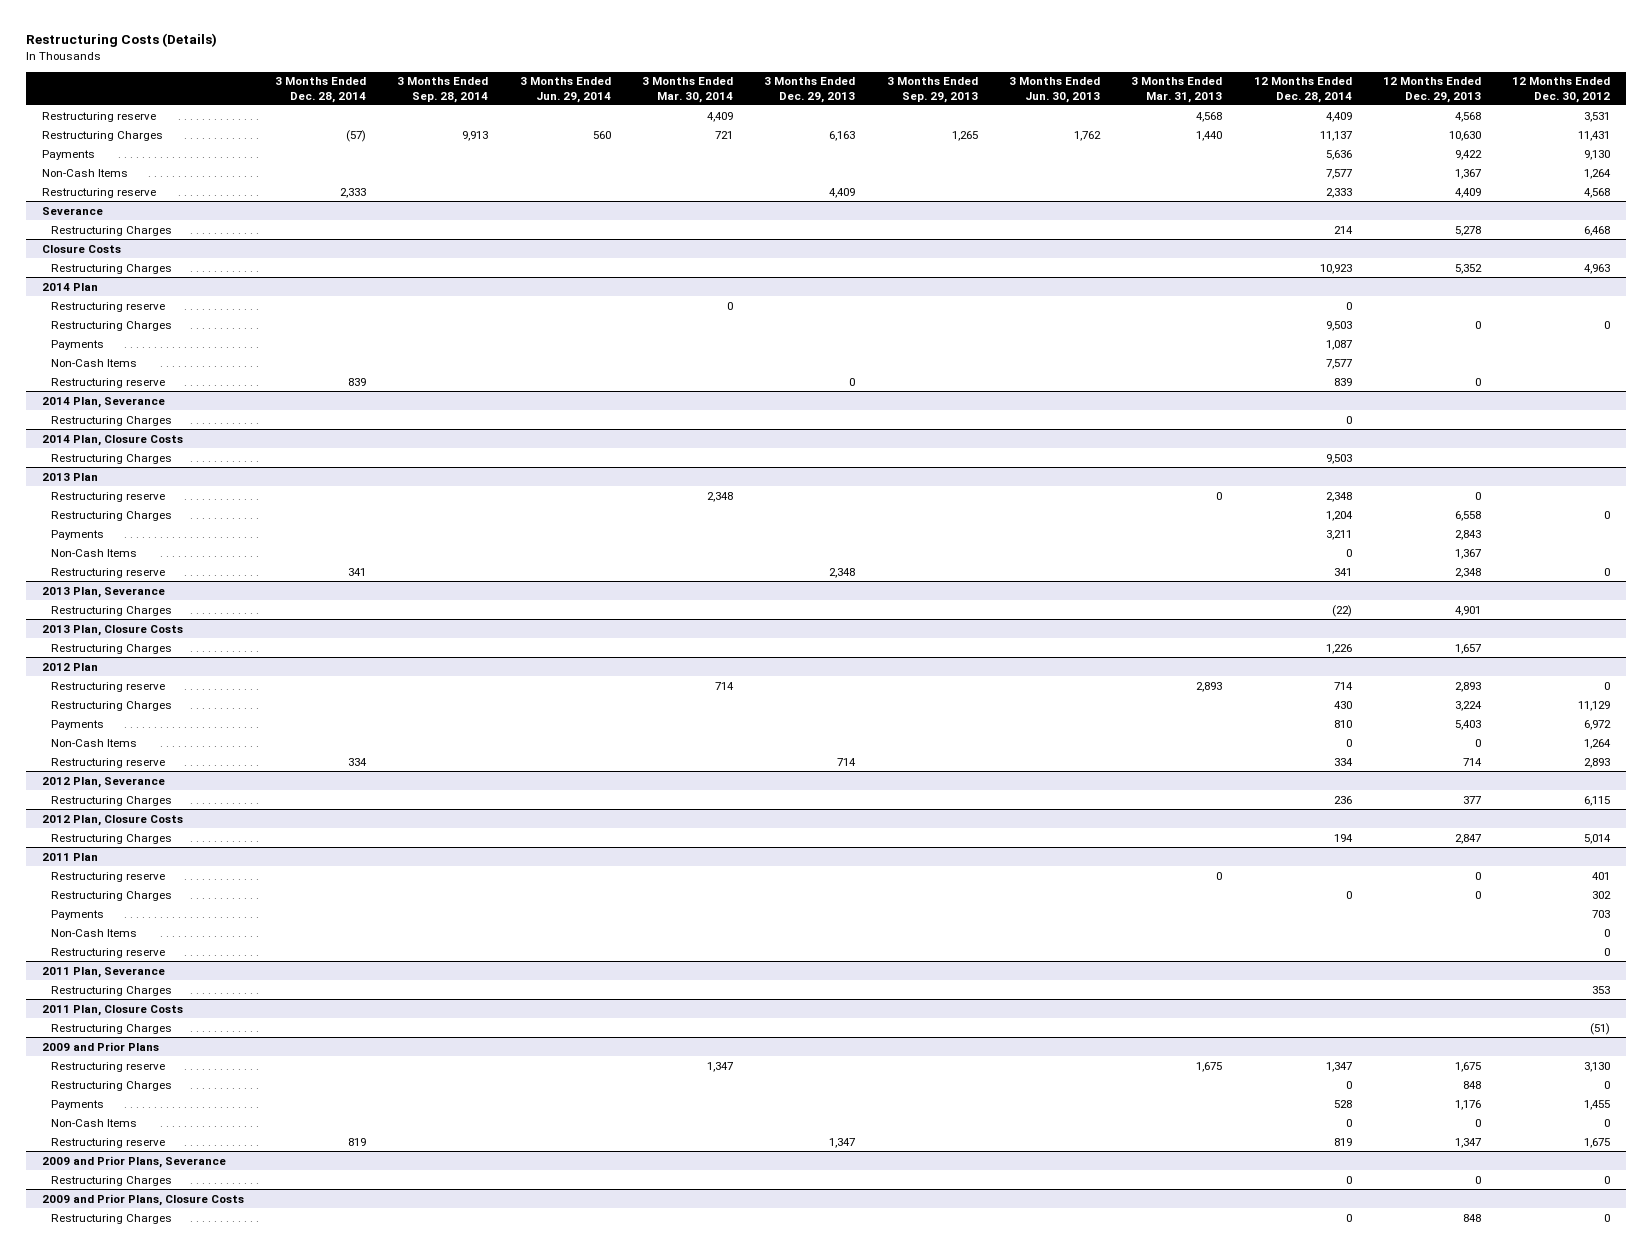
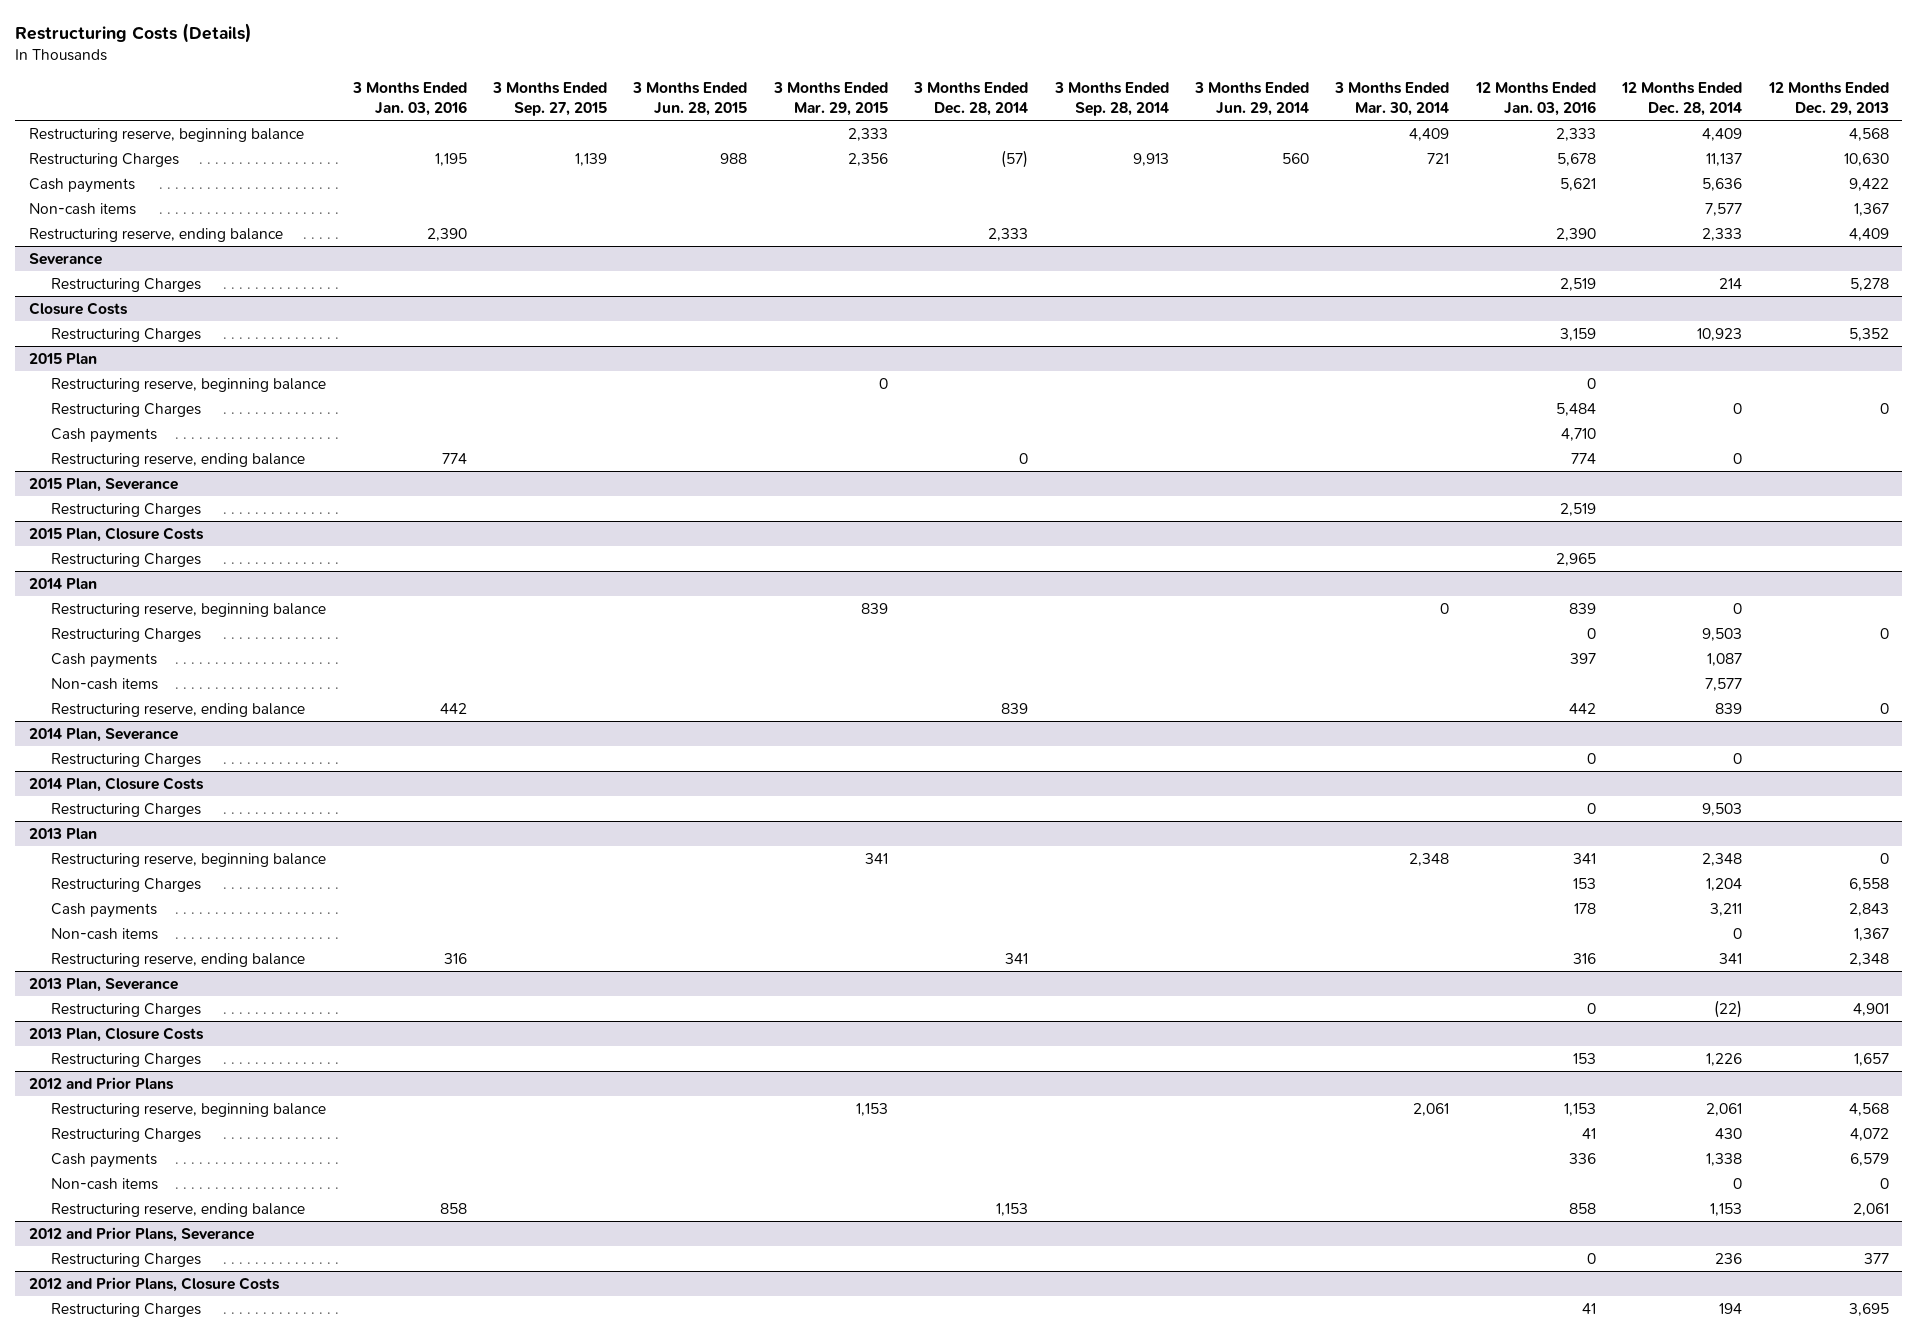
- | 3 Months Ended Dec. 28, 2014 | 3 Months Ended Sep. 28, 2014 | 3 Months Ended Jun. 29, 2014 | 3 Months Ended Mar. 30, 2014 | 3 Months Ended Dec. 29, 2013 | 3 Months Ended Sep. 29, 2013 | 3 Months Ended Jun. 30, 2013 | 3 Months Ended Mar. 31, 2013 | 12 Months Ended Dec. 28, 2014 | 12 Months Ended Dec. 29, 2013 | 12 Months Ended Dec. 30, 2012
+ | 3 Months Ended Jan. 03, 2016 | 3 Months Ended Sep. 27, 2015 | 3 Months Ended Jun. 28, 2015 | 3 Months Ended Mar. 29, 2015 | 3 Months Ended Dec. 28, 2014 | 3 Months Ended Sep. 28, 2014 | 3 Months Ended Jun. 29, 2014 | 3 Months Ended Mar. 30, 2014 | 12 Months Ended Jan. 03, 2016 | 12 Months Ended Dec. 28, 2014 | 12 Months Ended Dec. 29, 2013
- Restructuring reserve | | | | 4,409 | | | | 4,568 | 4,409 | 4,568 | 3,531
+ Restructuring reserve, beginning balance | | | | 2,333 | | | | 4,409 | 2,333 | 4,409 | 4,568
- Payments | | | | | | | | | 5,636 | 9,422 | 9,130
- Non-Cash Items | | | | | | | | | 7,577 | 1,367 | 1,264
- Restructuring reserve | 2,333 | | | | 4,409 | | | | 2,333 | 4,409 | 4,568
+ Cash payments | | | | | | | | | 5,621 | 5,636 | 9,422
+ Non-cash items | | | | | | | | | | 7,577 | 1,367
+ Restructuring reserve, ending balance | 2,390 | | | | 2,333 | | | | 2,390 | 2,333 | 4,409
+ 2015 Plan
+ Restructuring reserve, beginning balance | | | | 0 | | | | | 0 | |
+ Restructuring Charges | | | | | | | | | 5,484 | 0 | 0
+ Cash payments | | | | | | | | | 4,710 | |
+ Restructuring reserve, ending balance | 774 | | | | 0 | | | | 774 | 0 |
+ 2015 Plan, Severance
+ Restructuring Charges | | | | | | | | | 2,519 | |
+ 2015 Plan, Closure Costs
+ Restructuring Charges | | | | | | | | | 2,965 | |
@ 2014 Plan
- Restructuring reserve | | | | 0 | | | | | 0 | |
+ Restructuring reserve, beginning balance | | | | 839 | | | | 0 | 839 | 0 |
- Payments | | | | | | | | | 1,087 | |
- Non-Cash Items | | | | | | | | | 7,577 | |
- Restructuring reserve | 839 | | | | 0 | | | | 839 | 0 |
+ Cash payments | | | | | | | | | 397 | 1,087 |
+ Non-cash items | | | | | | | | | | 7,577 |
+ Restructuring reserve, ending balance | 442 | | | | 839 | | | | 442 | 839 | 0
@ 2013 Plan
- Restructuring reserve | | | | 2,348 | | | | 0 | 2,348 | 0 |
+ Restructuring reserve, beginning balance | | | | 341 | | | | 2,348 | 341 | 2,348 | 0
- Payments | | | | | | | | | 3,211 | 2,843 |
- Non-Cash Items | | | | | | | | | 0 | 1,367 |
- Restructuring reserve | 341 | | | | 2,348 | | | | 341 | 2,348 | 0
+ Cash payments | | | | | | | | | 178 | 3,211 | 2,843
+ Non-cash items | | | | | | | | | | 0 | 1,367
+ Restructuring reserve, ending balance | 316 | | | | 341 | | | | 316 | 341 | 2,348
- 2012 Plan
- Restructuring reserve | | | | 714 | | | | 2,893 | 714 | 2,893 | 0
- Restructuring Charges | | | | | | | | | 430 | 3,224 | 11,129
- Payments | | | | | | | | | 810 | 5,403 | 6,972
- Non-Cash Items | | | | | | | | | 0 | 0 | 1,264
- Restructuring reserve | 334 | | | | 714 | | | | 334 | 714 | 2,893
- 2012 Plan, Severance
+ 2012 and Prior Plans
+ Restructuring reserve, beginning balance | | | | 1,153 | | | | 2,061 | 1,153 | 2,061 | 4,568
+ Restructuring Charges | | | | | | | | | 41 | 430 | 4,072
+ Cash payments | | | | | | | | | 336 | 1,338 | 6,579
+ Non-cash items | | | | | | | | | | 0 | 0
+ Restructuring reserve, ending balance | 858 | | | | 1,153 | | | | 858 | 1,153 | 2,061
+ 2012 and Prior Plans, Severance
- 2012 Plan, Closure Costs
- Restructuring Charges | | | | | | | | | 194 | 2,847 | 5,014
- 2011 Plan
- Restructuring reserve | | | | | | | | 0 | | 0 | 401
- Restructuring Charges | | | | | | | | | 0 | 0 | 302
- Payments | | | | | | | | | | | 703
- Non-Cash Items | | | | | | | | | | | 0
- Restructuring reserve | | | | | | | | | | | 0
- 2011 Plan, Severance
- Restructuring Charges | | | | | | | | | | | 353
- 2011 Plan, Closure Costs
- Restructuring Charges | | | | | | | | | | | (51)
- 2009 and Prior Plans
- Restructuring reserve | | | | 1,347 | | | | 1,675 | 1,347 | 1,675 | 3,130
- Restructuring Charges | | | | | | | | | 0 | 848 | 0
- Payments | | | | | | | | | 528 | 1,176 | 1,455
- Non-Cash Items | | | | | | | | | 0 | 0 | 0
- Restructuring reserve | 819 | | | | 1,347 | | | | 819 | 1,347 | 1,675
- 2009 and Prior Plans, Severance
- Restructuring Charges | | | | | | | | | 0 | 0 | 0
- 2009 and Prior Plans, Closure Costs
- Restructuring Charges | | | | | | | | | 0 | 848 | 0
+ 2012 and Prior Plans, Closure Costs
+ Restructuring Charges | | | | | | | | | 41 | 194 | 3,695

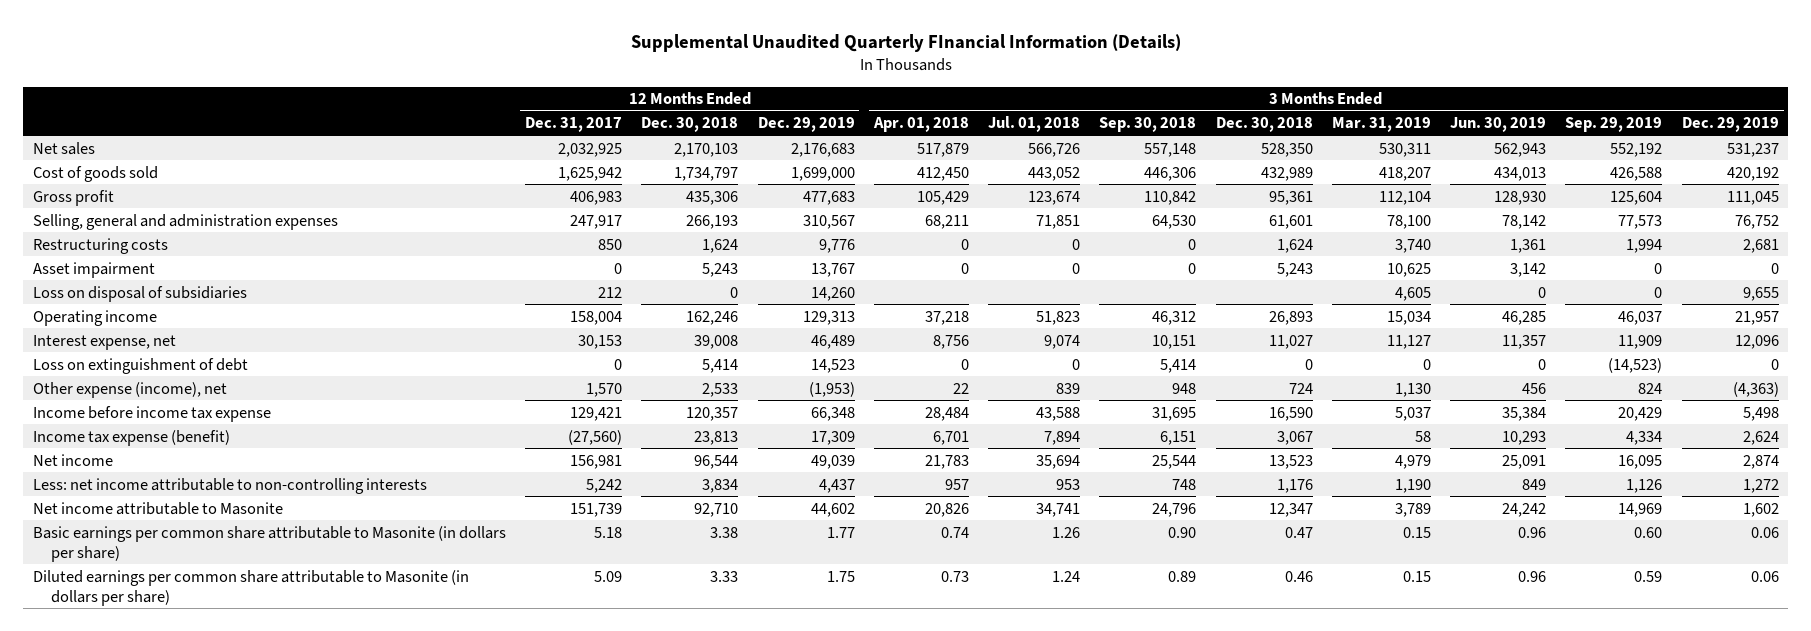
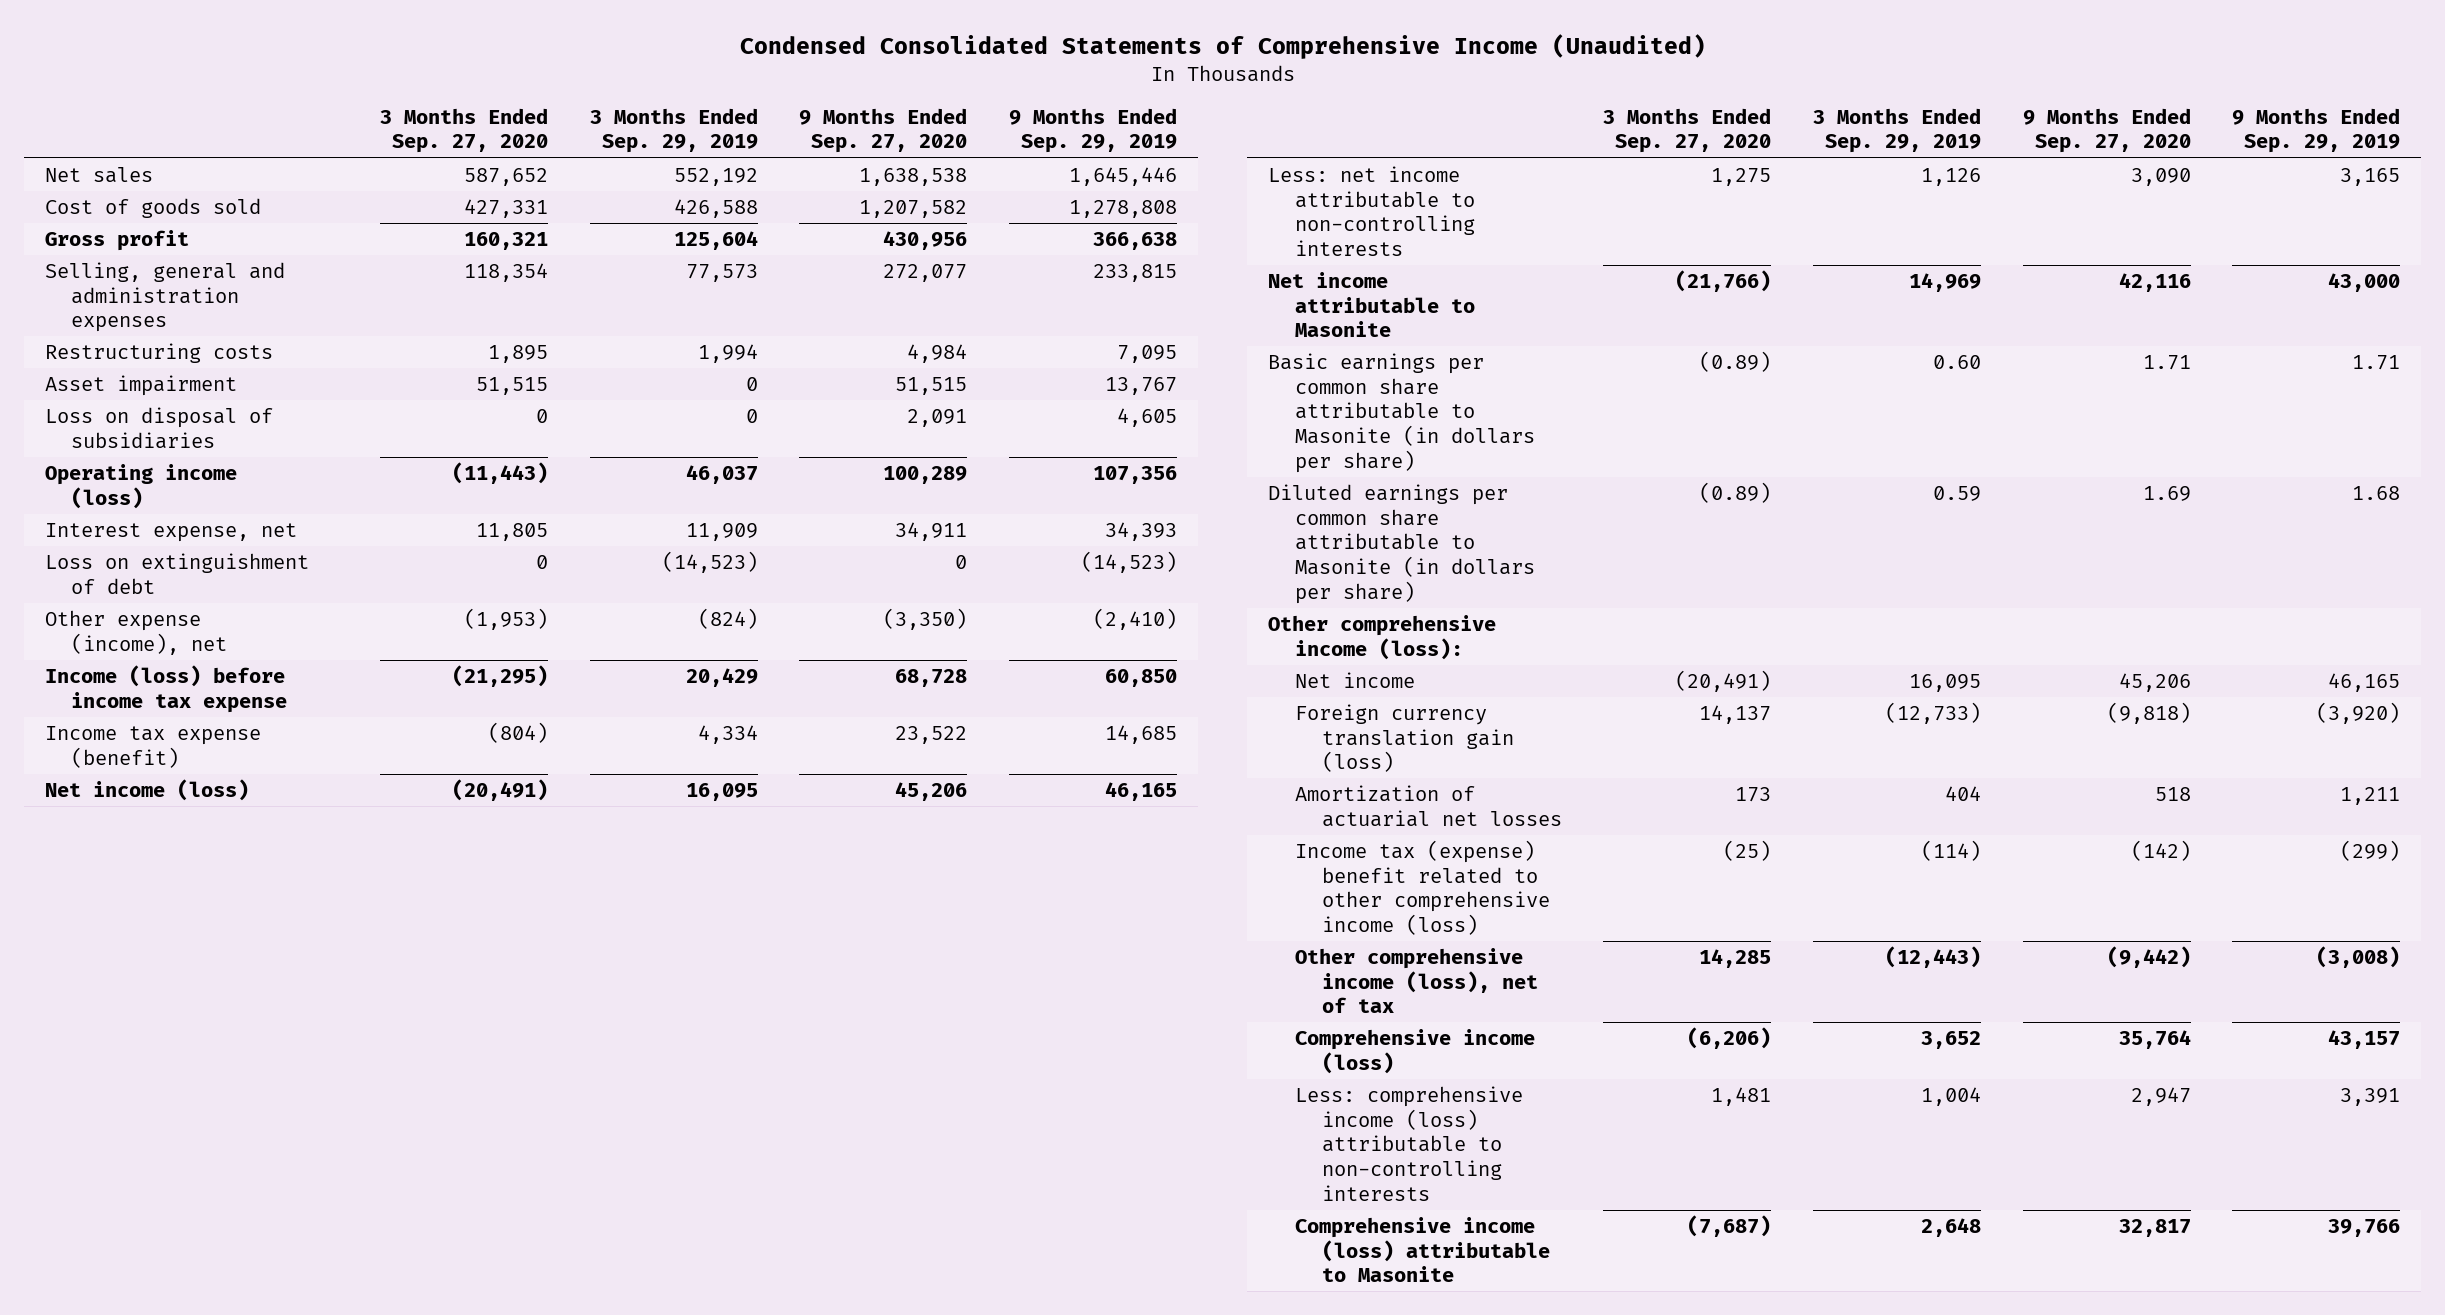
- Supplemental Unaudited Quarterly FInancial Information (Details)
+ Condensed Consolidated Statements of Comprehensive Income (Unaudited)
- | 12 Months Ended Dec. 31, 2017 | 12 Months Ended Dec. 30, 2018 | 12 Months Ended Dec. 29, 2019 | 3 Months Ended Apr. 01, 2018 | 3 Months Ended Jul. 01, 2018 | 3 Months Ended Sep. 30, 2018 | 3 Months Ended Dec. 30, 2018 | 3 Months Ended Mar. 31, 2019 | 3 Months Ended Jun. 30, 2019 | 3 Months Ended Sep. 29, 2019 | 3 Months Ended Dec. 29, 2019
+ | 3 Months Ended Sep. 27, 2020 | 3 Months Ended Sep. 29, 2019 | 9 Months Ended Sep. 27, 2020 | 9 Months Ended Sep. 29, 2019
- Operating income | 158,004 | 162,246 | 129,313 | 37,218 | 51,823 | 46,312 | 26,893 | 15,034 | 46,285 | 46,037 | 21,957
+ Operating income (loss) | (11,443) | 46,037 | 100,289 | 107,356
- Other expense (income), net | 1,570 | 2,533 | (1,953) | 22 | 839 | 948 | 724 | 1,130 | 456 | 824 | (4,363)
- Income before income tax expense | 129,421 | 120,357 | 66,348 | 28,484 | 43,588 | 31,695 | 16,590 | 5,037 | 35,384 | 20,429 | 5,498
+ Other expense (income), net | (1,953) | (824) | (3,350) | (2,410)
+ Income (loss) before income tax expense | (21,295) | 20,429 | 68,728 | 60,850
+ Net income (loss) | (20,491) | 16,095 | 45,206 | 46,165
+ Other comprehensive income (loss):
moved down: Net income | (20,491) | 16,095 | 45,206 | 46,165
+ Foreign currency translation gain (loss) | 14,137 | (12,733) | (9,818) | (3,920)
+ Amortization of actuarial net losses | 173 | 404 | 518 | 1,211
+ Income tax (expense) benefit related to other comprehensive income (loss) | (25) | (114) | (142) | (299)
+ Other comprehensive income (loss), net of tax | 14,285 | (12,443) | (9,442) | (3,008)
+ Comprehensive income (loss) | (6,206) | 3,652 | 35,764 | 43,157
+ Less: comprehensive income (loss) attributable to non-controlling interests | 1,481 | 1,004 | 2,947 | 3,391
+ Comprehensive income (loss) attributable to Masonite | (7,687) | 2,648 | 32,817 | 39,766

